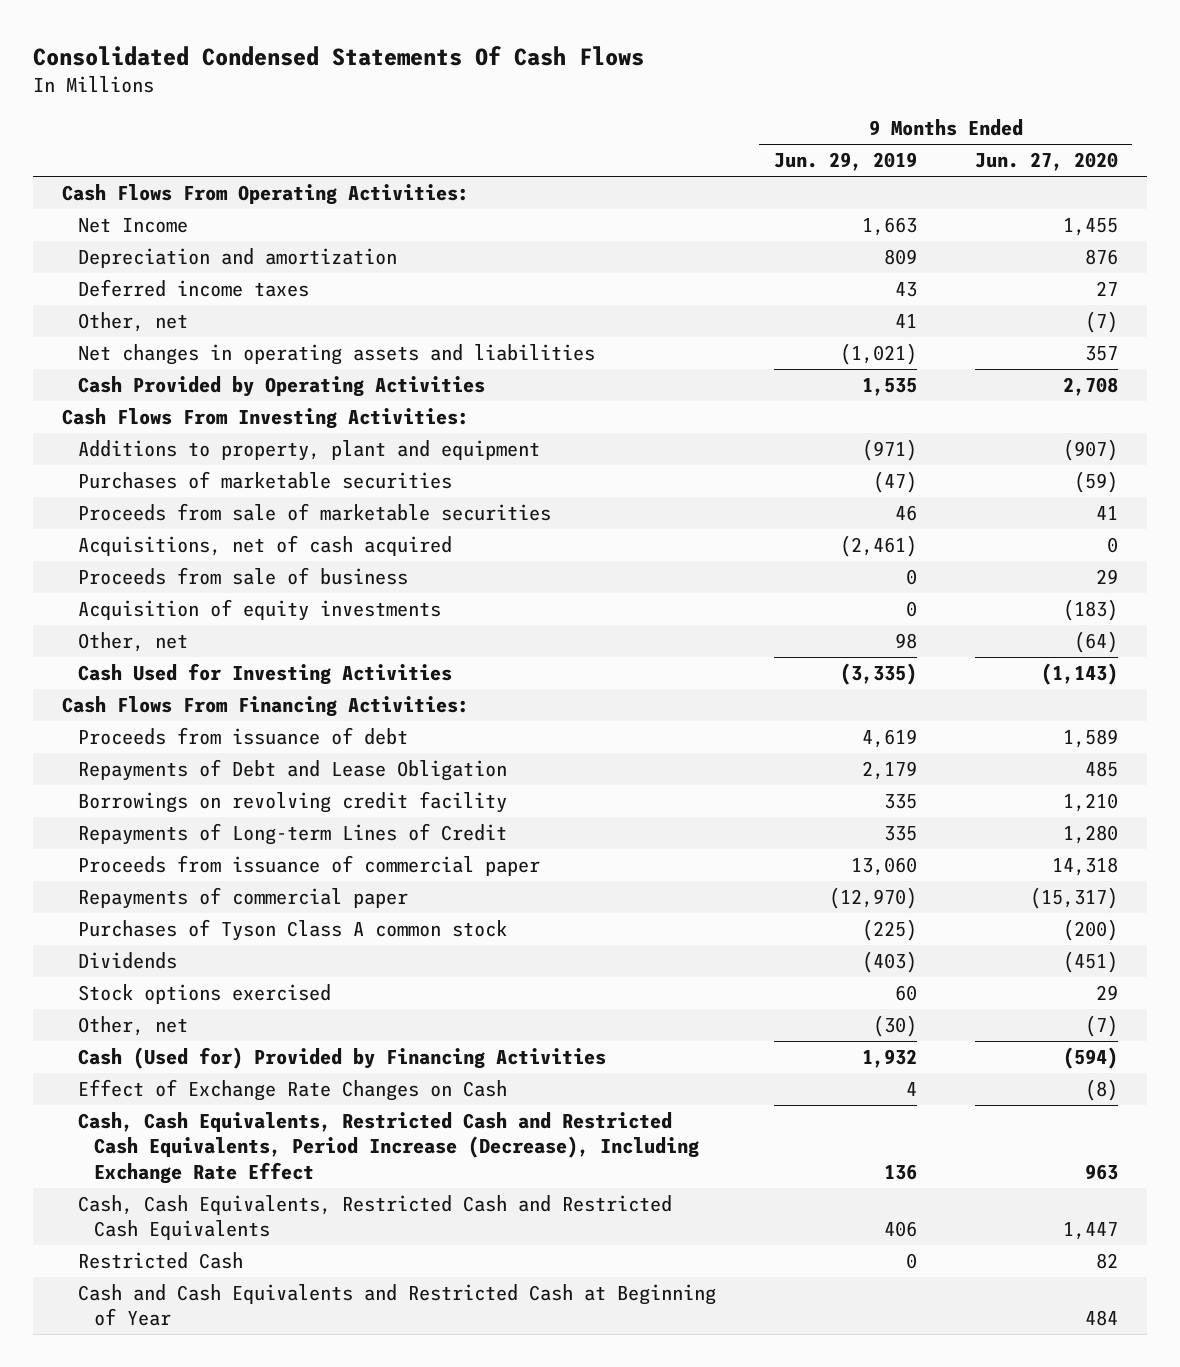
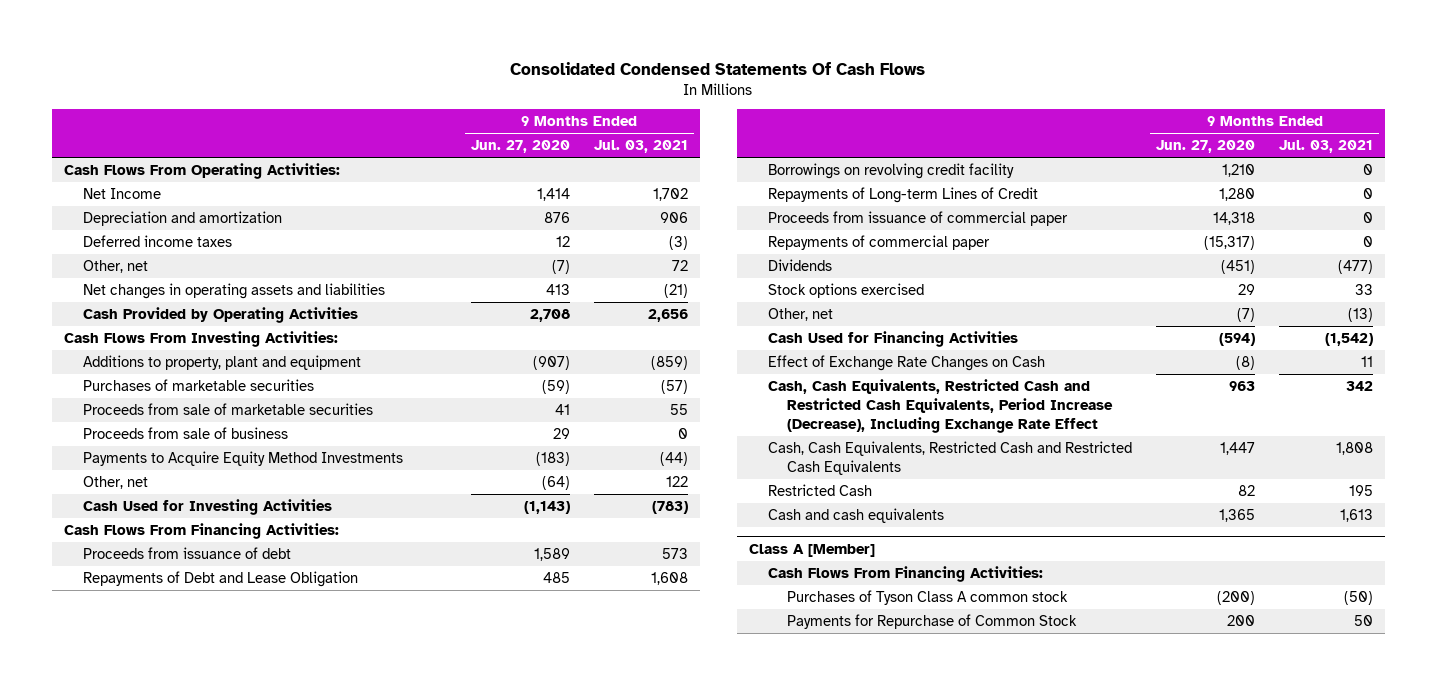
- | 9 Months Ended Jun. 29, 2019 | 9 Months Ended Jun. 27, 2020
+ | 9 Months Ended Jun. 27, 2020 | 9 Months Ended Jul. 03, 2021
- Net Income | 1,663 | 1,455
+ Net Income | 1,414 | 1,702
- Deferred income taxes | 43 | 27
+ Deferred income taxes | 12 | (3)
- Net changes in operating assets and liabilities | (1,021) | 357
+ Net changes in operating assets and liabilities | 413 | (21)
- Acquisitions, net of cash acquired | (2,461) | 0
- Acquisition of equity investments | 0 | (183)
+ Payments to Acquire Equity Method Investments | (183) | (44)
- Purchases of Tyson Class A common stock | (225) | (200)
- Cash (Used for) Provided by Financing Activities | 1,932 | (594)
+ Cash Used for Financing Activities | (594) | (1,542)
- Cash and Cash Equivalents and Restricted Cash at Beginning of Year | | 484
+ Cash and cash equivalents | 1,365 | 1,613
+ Class A [Member]
+ Cash Flows From Financing Activities:
+ Purchases of Tyson Class A common stock | (200) | (50)
+ Payments for Repurchase of Common Stock | 200 | 50

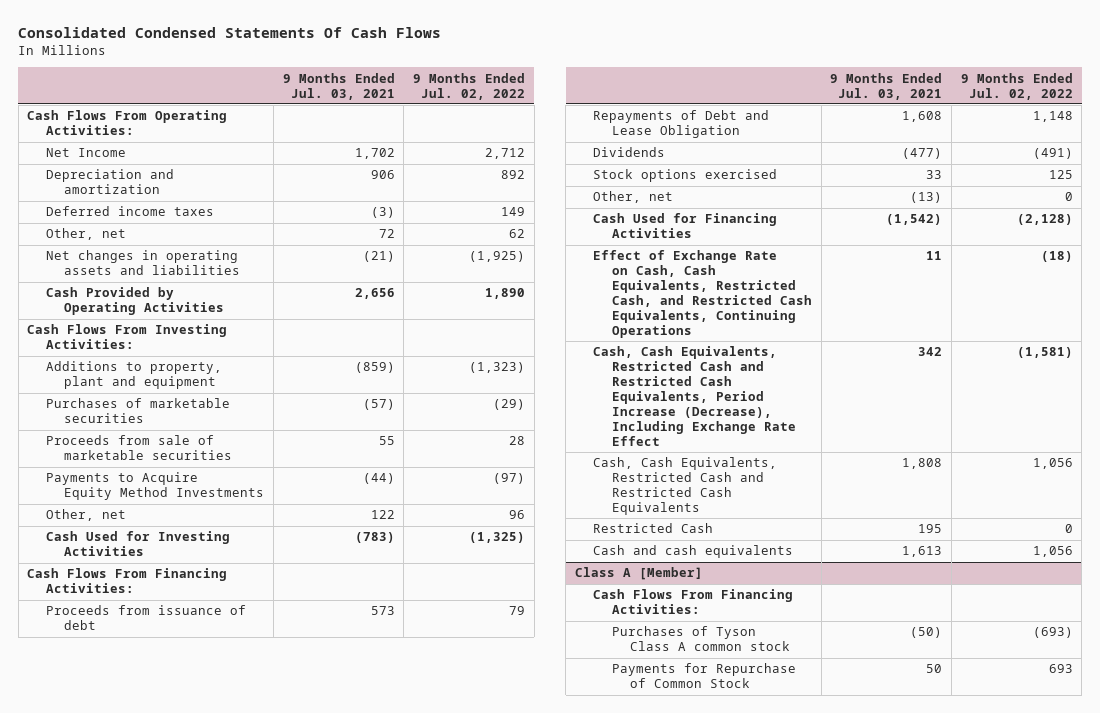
- | 9 Months Ended Jun. 27, 2020 | 9 Months Ended Jul. 03, 2021
+ | 9 Months Ended Jul. 03, 2021 | 9 Months Ended Jul. 02, 2022
- Proceeds from sale of business | 29 | 0
- Borrowings on revolving credit facility | 1,210 | 0
- Repayments of Long-term Lines of Credit | 1,280 | 0
- Proceeds from issuance of commercial paper | 14,318 | 0
- Repayments of commercial paper | (15,317) | 0
- Effect of Exchange Rate Changes on Cash | (8) | 11
+ Effect of Exchange Rate on Cash, Cash Equivalents, Restricted Cash, and Restricted Cash Equivalents, Continuing Operations | 11 | (18)

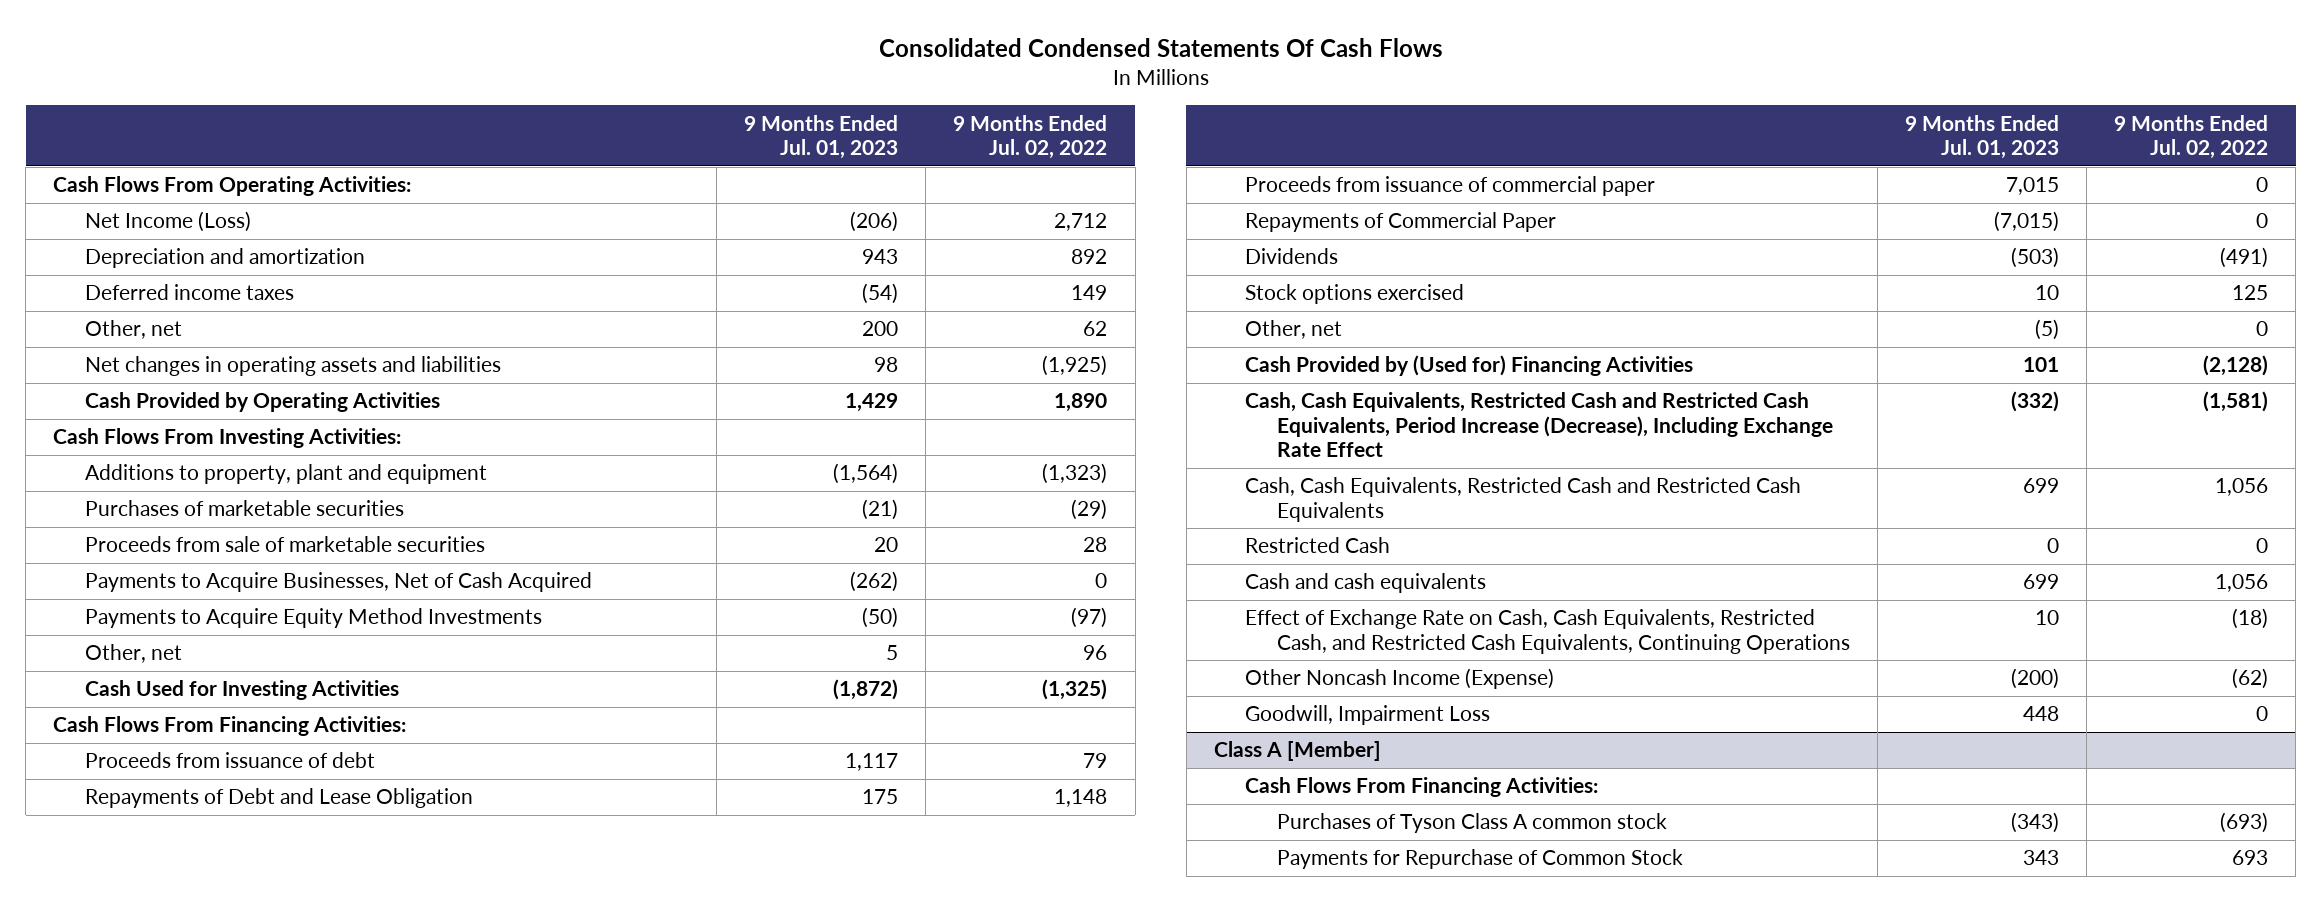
- | 9 Months Ended Jul. 03, 2021 | 9 Months Ended Jul. 02, 2022
+ | 9 Months Ended Jul. 01, 2023 | 9 Months Ended Jul. 02, 2022
- Net Income | 1,702 | 2,712
+ Net Income (Loss) | (206) | 2,712
+ Payments to Acquire Businesses, Net of Cash Acquired | (262) | 0
+ Proceeds from issuance of commercial paper | 7,015 | 0
+ Repayments of Commercial Paper | (7,015) | 0
- Cash Used for Financing Activities | (1,542) | (2,128)
+ Cash Provided by (Used for) Financing Activities | 101 | (2,128)
moved down: Effect of Exchange Rate on Cash, Cash Equivalents, Restricted Cash, and Restricted Cash Equivalents, Continuing Operations | 10 | (18)
+ Other Noncash Income (Expense) | (200) | (62)
+ Goodwill, Impairment Loss | 448 | 0

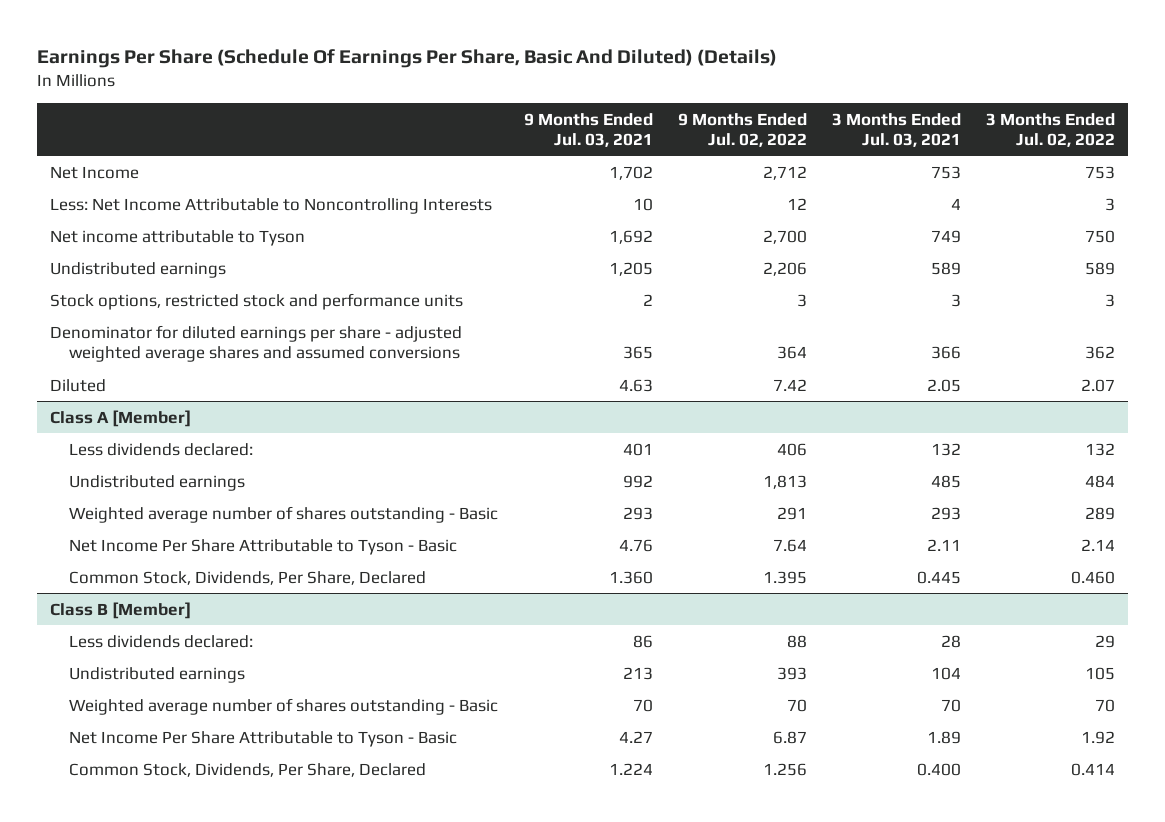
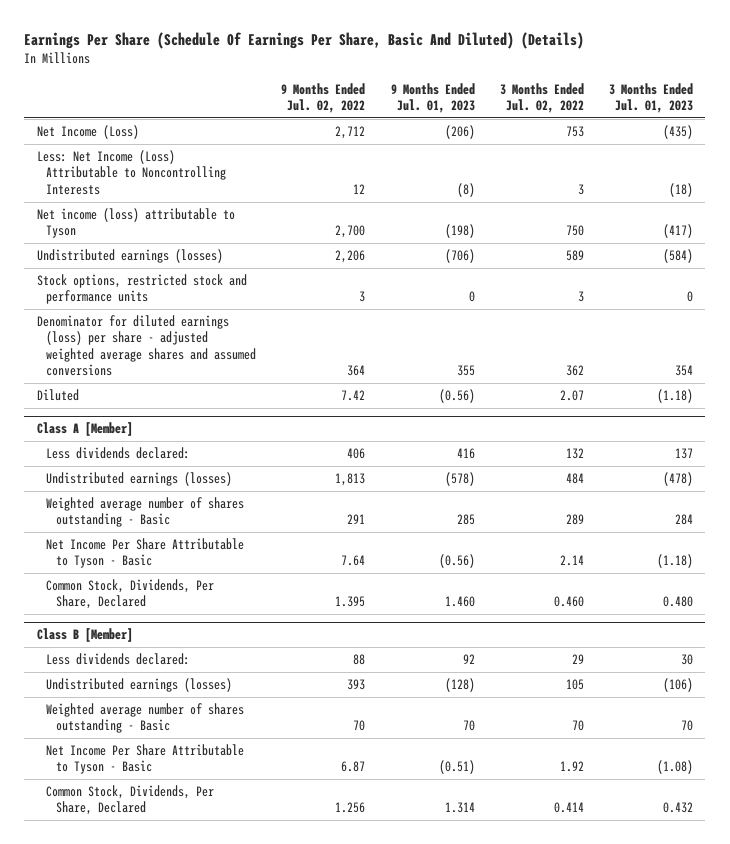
- | 9 Months Ended Jul. 03, 2021 | 9 Months Ended Jul. 02, 2022 | 3 Months Ended Jul. 03, 2021 | 3 Months Ended Jul. 02, 2022
+ | 9 Months Ended Jul. 02, 2022 | 9 Months Ended Jul. 01, 2023 | 3 Months Ended Jul. 02, 2022 | 3 Months Ended Jul. 01, 2023
- Net Income | 1,702 | 2,712 | 753 | 753
- Less: Net Income Attributable to Noncontrolling Interests | 10 | 12 | 4 | 3
- Net income attributable to Tyson | 1,692 | 2,700 | 749 | 750
- Undistributed earnings | 1,205 | 2,206 | 589 | 589
+ Net Income (Loss) | 2,712 | (206) | 753 | (435)
+ Less: Net Income (Loss) Attributable to Noncontrolling Interests | 12 | (8) | 3 | (18)
+ Net income (loss) attributable to Tyson | 2,700 | (198) | 750 | (417)
+ Undistributed earnings (losses) | 2,206 | (706) | 589 | (584)
- Denominator for diluted earnings per share - adjusted weighted average shares and assumed conversions | 365 | 364 | 366 | 362
+ Denominator for diluted earnings (loss) per share - adjusted weighted average shares and assumed conversions | 364 | 355 | 362 | 354
@ Class A [Member]
- Undistributed earnings | 992 | 1,813 | 485 | 484
+ Undistributed earnings (losses) | 1,813 | (578) | 484 | (478)
@ Class B [Member]
- Undistributed earnings | 213 | 393 | 104 | 105
+ Undistributed earnings (losses) | 393 | (128) | 105 | (106)

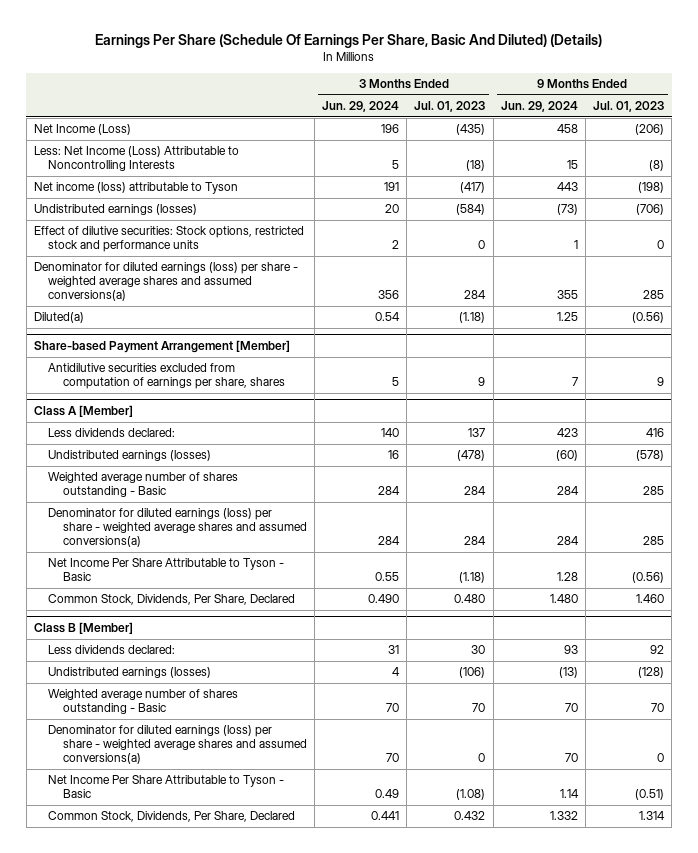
- | 9 Months Ended Jul. 02, 2022 | 9 Months Ended Jul. 01, 2023 | 3 Months Ended Jul. 02, 2022 | 3 Months Ended Jul. 01, 2023
+ | 3 Months Ended Jun. 29, 2024 | 3 Months Ended Jul. 01, 2023 | 9 Months Ended Jun. 29, 2024 | 9 Months Ended Jul. 01, 2023
- Stock options, restricted stock and performance units | 3 | 0 | 3 | 0
- Denominator for diluted earnings (loss) per share - adjusted weighted average shares and assumed conversions | 364 | 355 | 362 | 354
- Diluted | 7.42 | (0.56) | 2.07 | (1.18)
+ Effect of dilutive securities: Stock options, restricted stock and performance units | 2 | 0 | 1 | 0
+ Denominator for diluted earnings (loss) per share - weighted average shares and assumed conversions(a) | 356 | 284 | 355 | 285
+ Diluted(a) | 0.54 | (1.18) | 1.25 | (0.56)
+ Share-based Payment Arrangement [Member]
+ Antidilutive securities excluded from computation of earnings per share, shares | 5 | 9 | 7 | 9
@ Class A [Member]
+ Denominator for diluted earnings (loss) per share - weighted average shares and assumed conversions(a) | 284 | 284 | 284 | 285
@ Class B [Member]
+ Denominator for diluted earnings (loss) per share - weighted average shares and assumed conversions(a) | 70 | 0 | 70 | 0

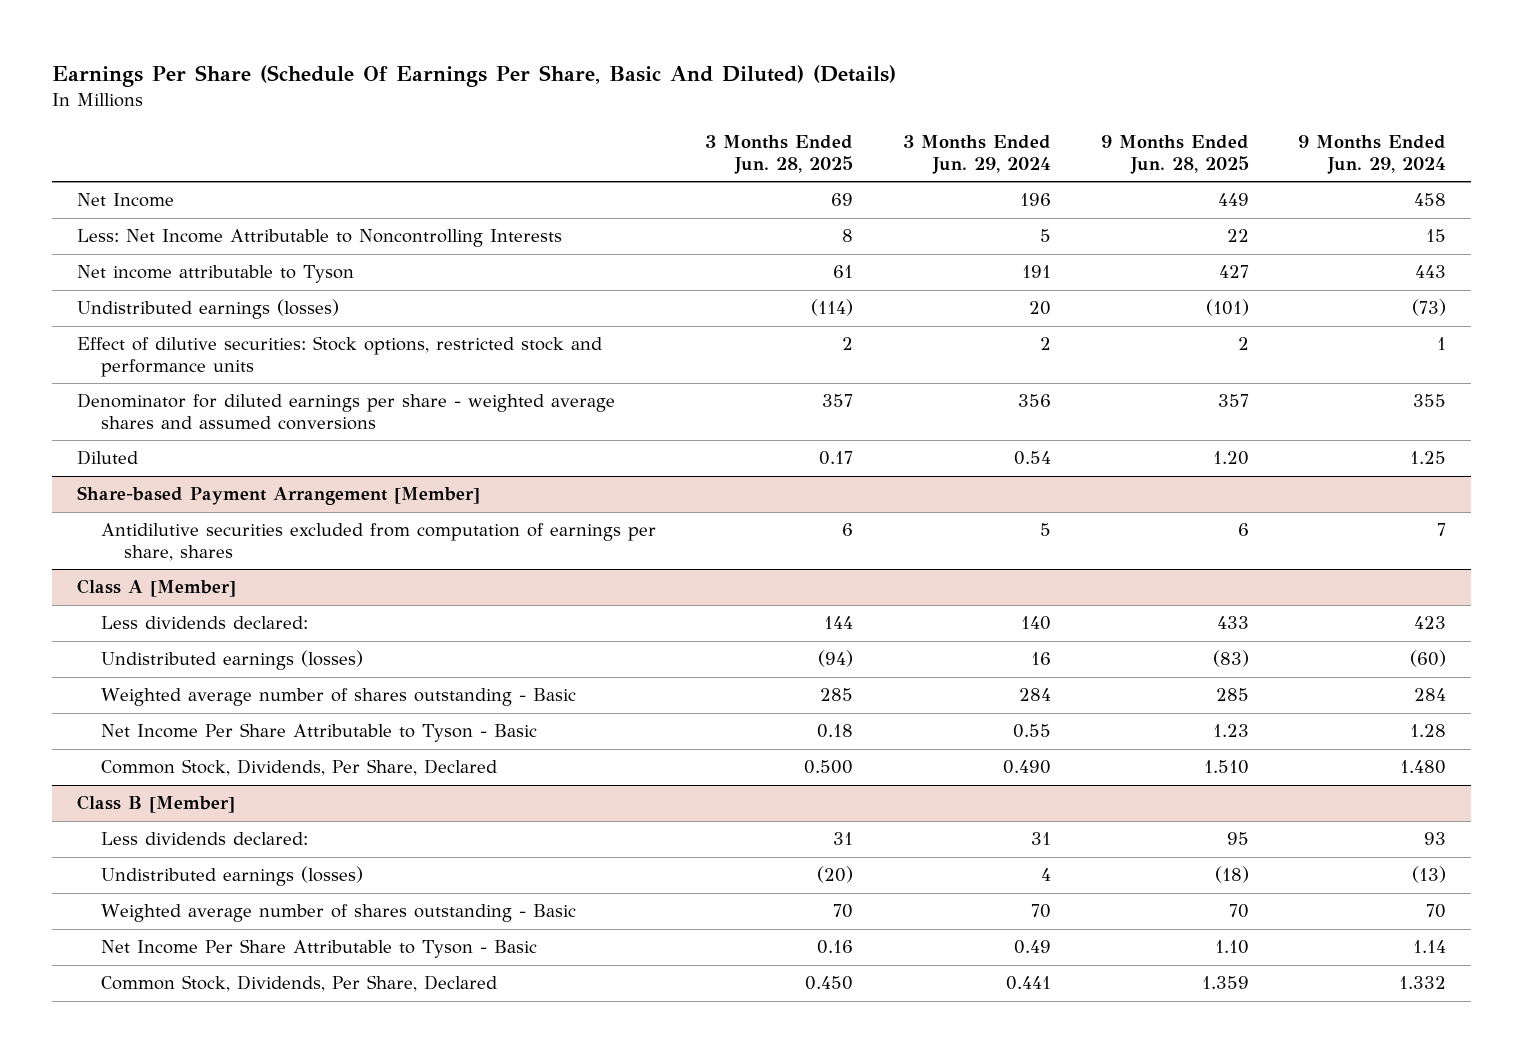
- | 3 Months Ended Jun. 29, 2024 | 3 Months Ended Jul. 01, 2023 | 9 Months Ended Jun. 29, 2024 | 9 Months Ended Jul. 01, 2023
+ | 3 Months Ended Jun. 28, 2025 | 3 Months Ended Jun. 29, 2024 | 9 Months Ended Jun. 28, 2025 | 9 Months Ended Jun. 29, 2024
- Net Income (Loss) | 196 | (435) | 458 | (206)
- Less: Net Income (Loss) Attributable to Noncontrolling Interests | 5 | (18) | 15 | (8)
- Net income (loss) attributable to Tyson | 191 | (417) | 443 | (198)
+ Net Income | 69 | 196 | 449 | 458
+ Less: Net Income Attributable to Noncontrolling Interests | 8 | 5 | 22 | 15
+ Net income attributable to Tyson | 61 | 191 | 427 | 443
- Denominator for diluted earnings (loss) per share - weighted average shares and assumed conversions(a) | 356 | 284 | 355 | 285
- Diluted(a) | 0.54 | (1.18) | 1.25 | (0.56)
+ Denominator for diluted earnings per share - weighted average shares and assumed conversions | 357 | 356 | 357 | 355
+ Diluted | 0.17 | 0.54 | 1.20 | 1.25
@ Class A [Member]
- Denominator for diluted earnings (loss) per share - weighted average shares and assumed conversions(a) | 284 | 284 | 284 | 285
@ Class B [Member]
- Denominator for diluted earnings (loss) per share - weighted average shares and assumed conversions(a) | 70 | 0 | 70 | 0

